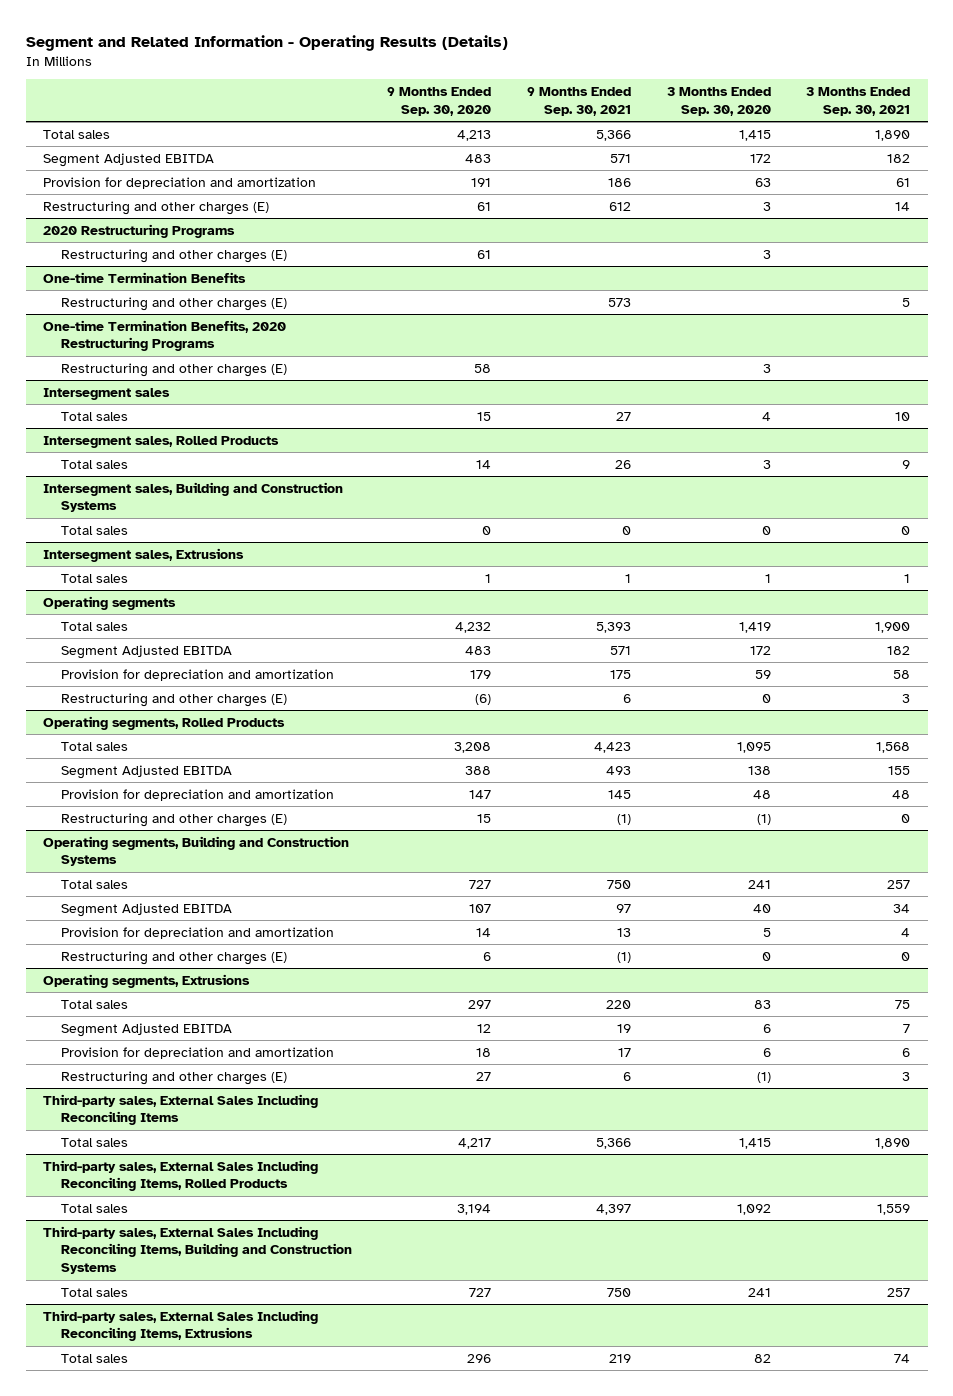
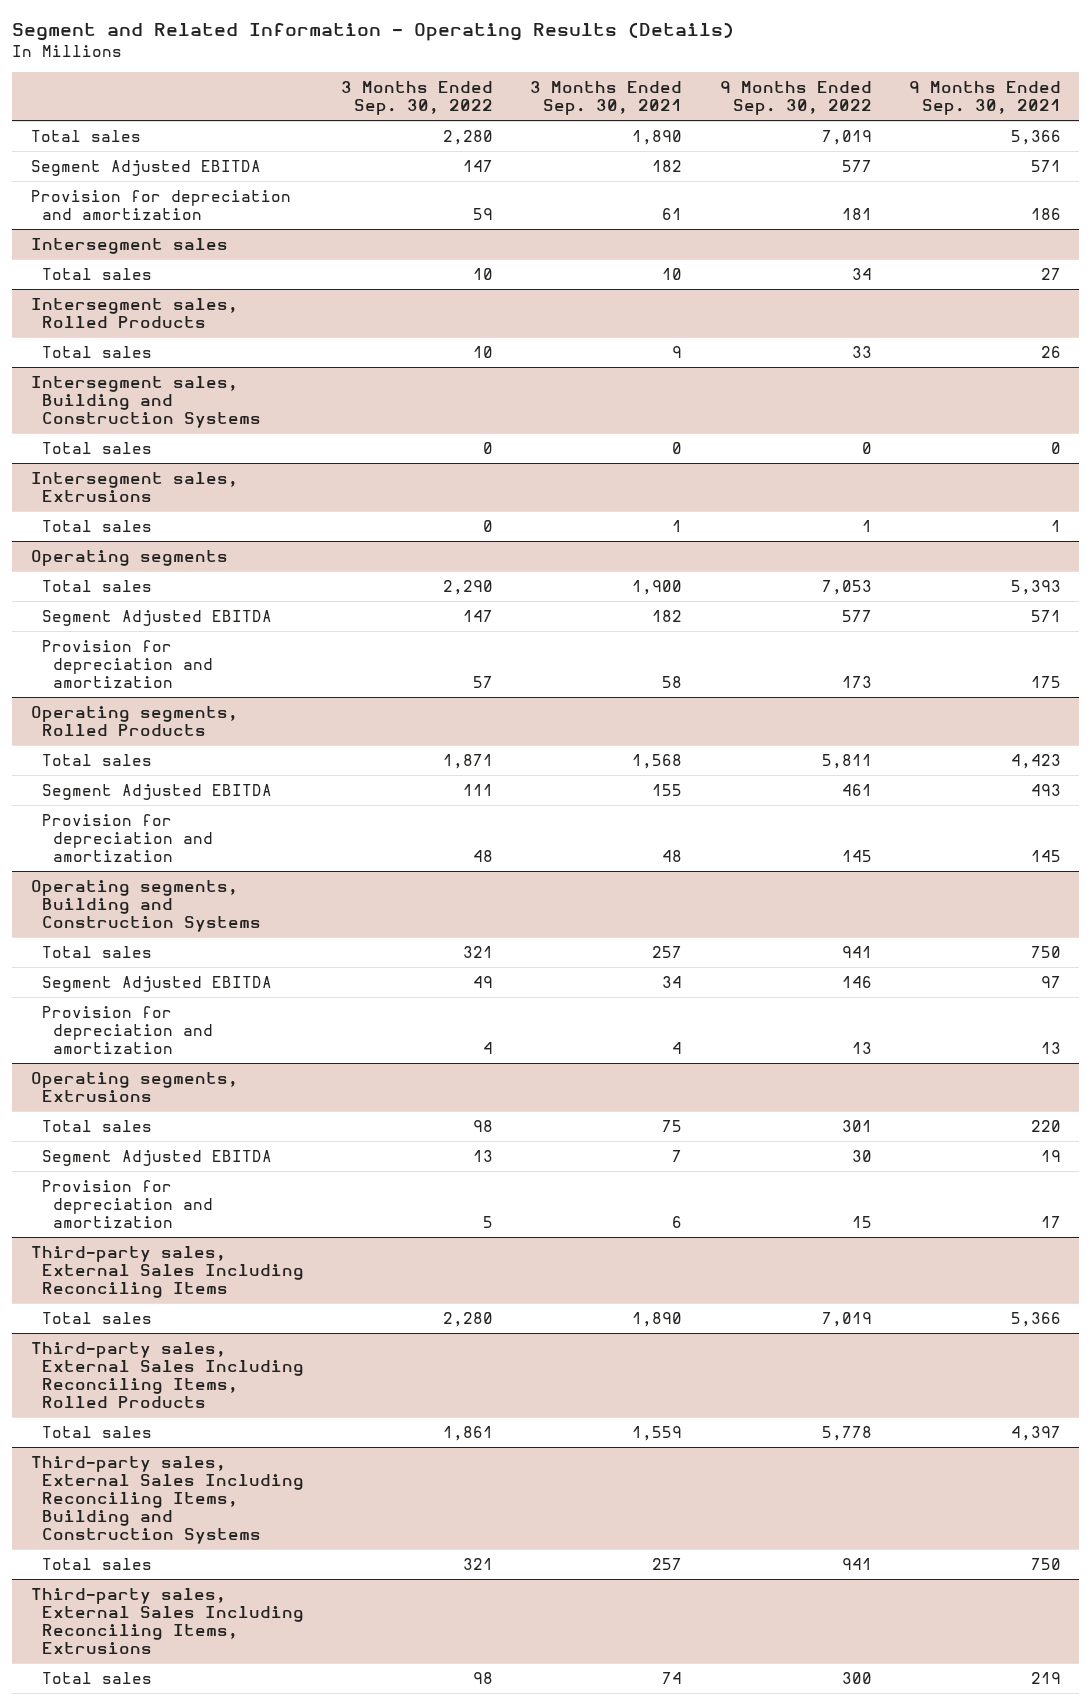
- | 9 Months Ended Sep. 30, 2020 | 9 Months Ended Sep. 30, 2021 | 3 Months Ended Sep. 30, 2020 | 3 Months Ended Sep. 30, 2021
+ | 3 Months Ended Sep. 30, 2022 | 3 Months Ended Sep. 30, 2021 | 9 Months Ended Sep. 30, 2022 | 9 Months Ended Sep. 30, 2021
- Restructuring and other charges (E) | 61 | 612 | 3 | 14
- 2020 Restructuring Programs
- Restructuring and other charges (E) | 61 | | 3 |
- One-time Termination Benefits
- Restructuring and other charges (E) | | 573 | | 5
- One-time Termination Benefits, 2020 Restructuring Programs
- Restructuring and other charges (E) | 58 | | 3 |
@ Operating segments
- Restructuring and other charges (E) | (6) | 6 | 0 | 3
@ Operating segments, Rolled Products
- Restructuring and other charges (E) | 15 | (1) | (1) | 0
@ Operating segments, Building and Construction Systems
- Restructuring and other charges (E) | 6 | (1) | 0 | 0
@ Operating segments, Extrusions
- Restructuring and other charges (E) | 27 | 6 | (1) | 3

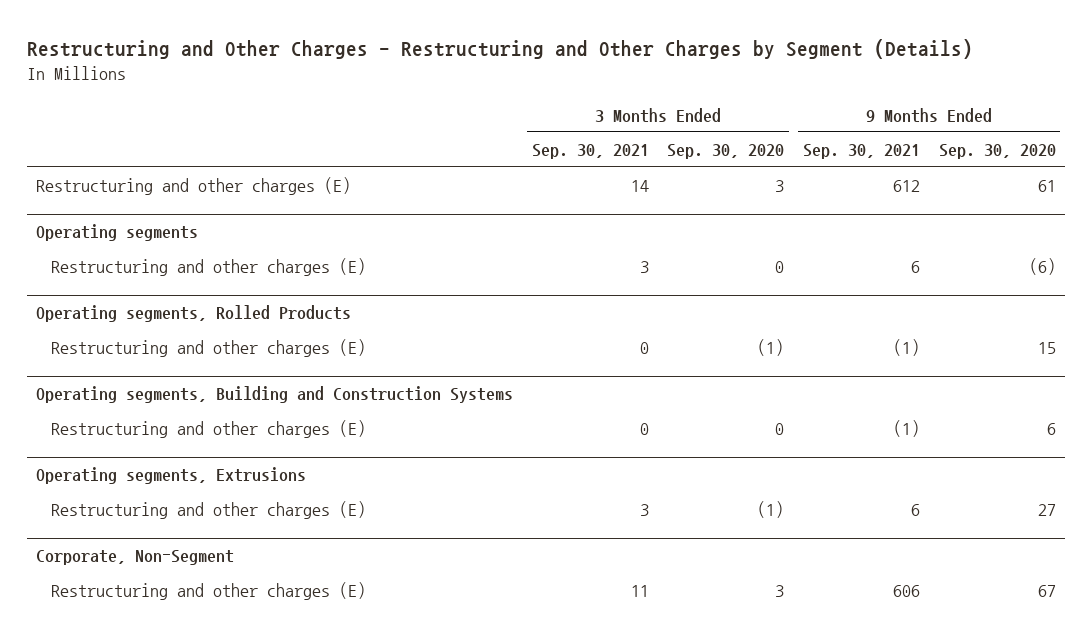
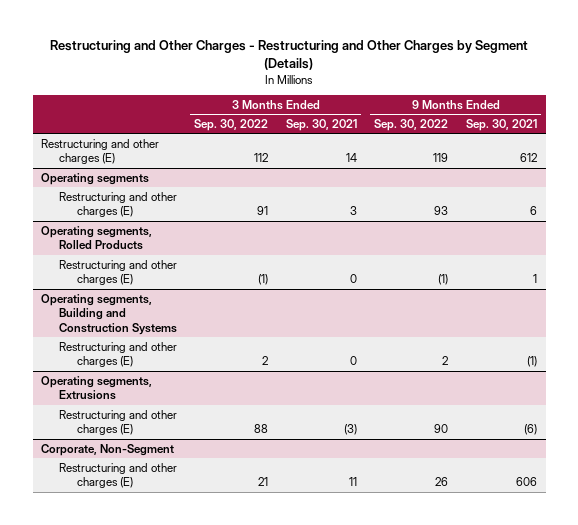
- | 3 Months Ended Sep. 30, 2021 | 3 Months Ended Sep. 30, 2020 | 9 Months Ended Sep. 30, 2021 | 9 Months Ended Sep. 30, 2020
+ | 3 Months Ended Sep. 30, 2022 | 3 Months Ended Sep. 30, 2021 | 9 Months Ended Sep. 30, 2022 | 9 Months Ended Sep. 30, 2021
@ Operating segments, Rolled Products
- Restructuring and other charges (E) | 0 | (1) | (1) | 15
+ Restructuring and other charges (E) | (1) | 0 | (1) | 1
@ Operating segments, Extrusions
- Restructuring and other charges (E) | 3 | (1) | 6 | 27
+ Restructuring and other charges (E) | 88 | (3) | 90 | (6)

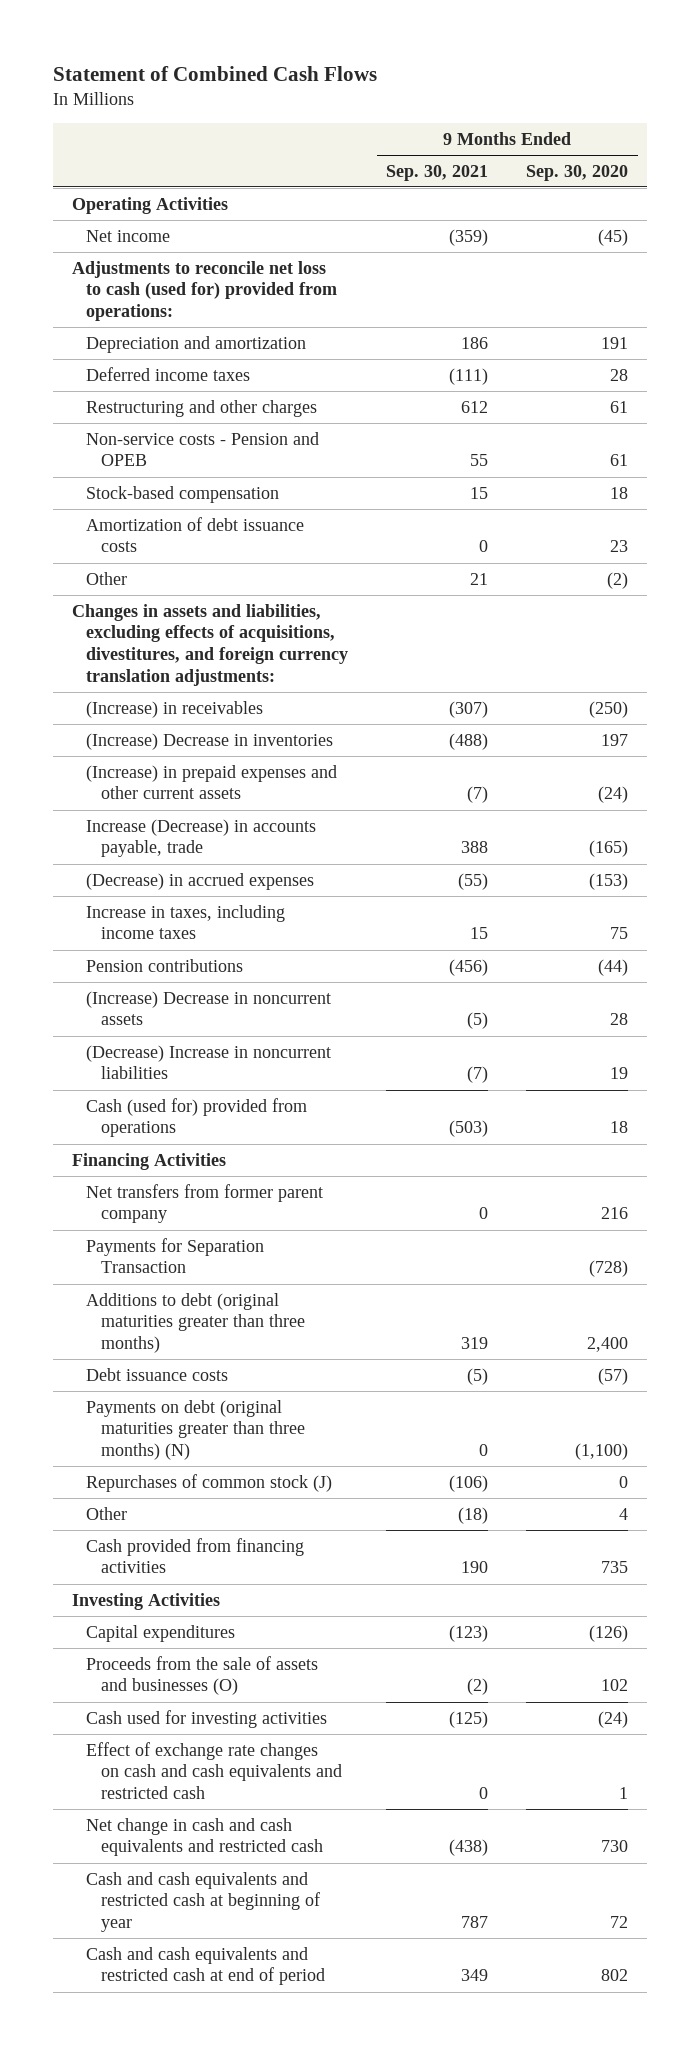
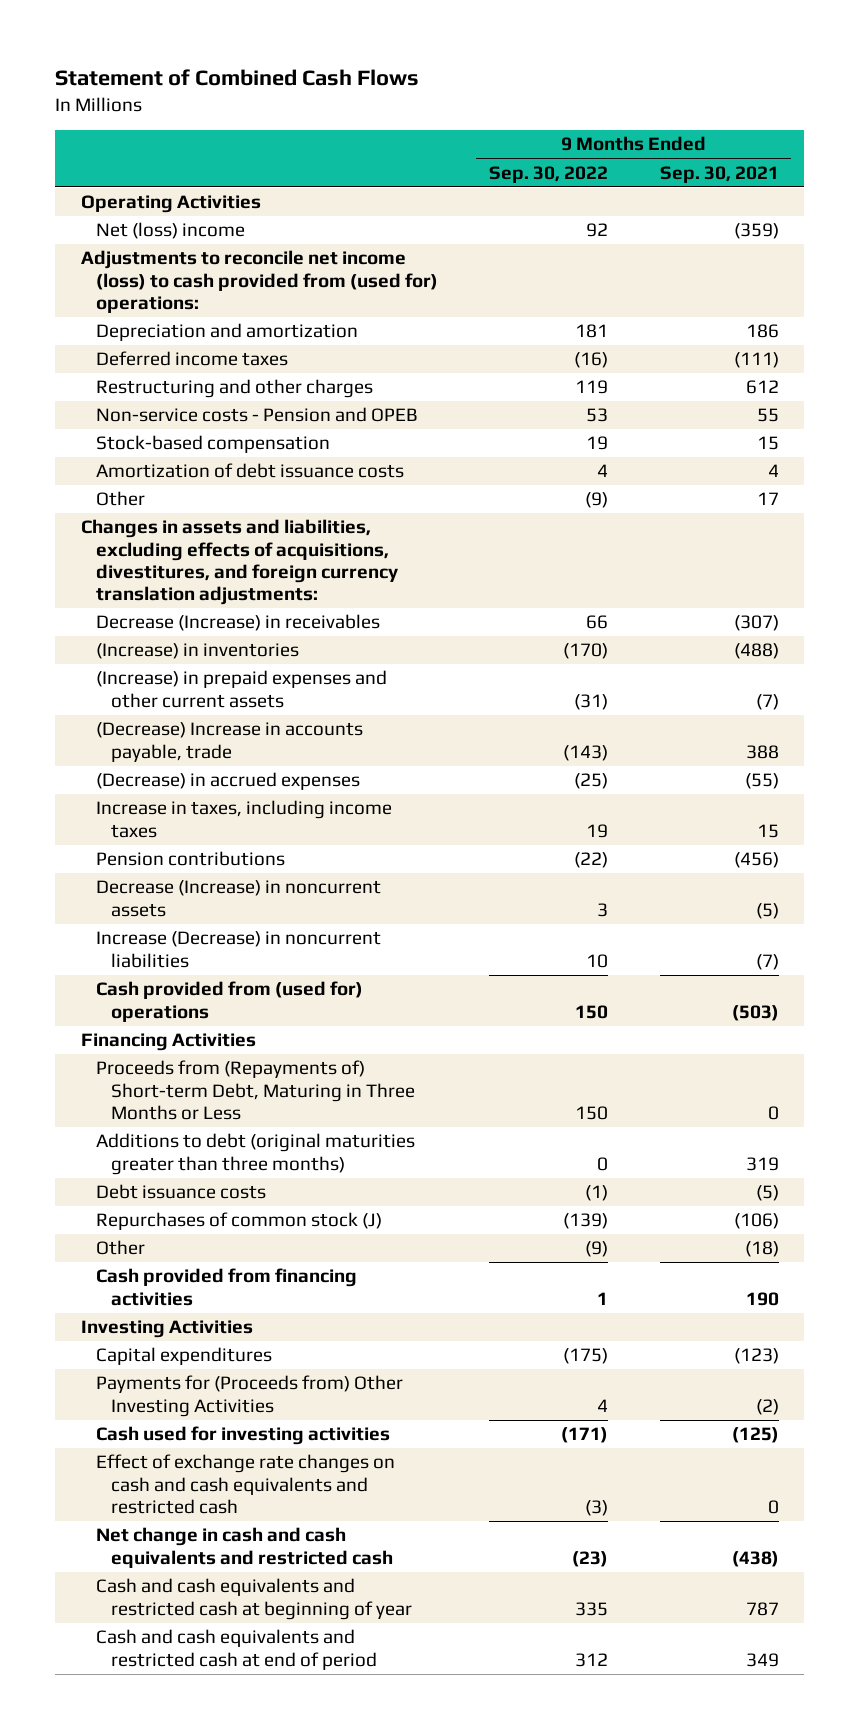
- | 9 Months Ended Sep. 30, 2021 | 9 Months Ended Sep. 30, 2020
+ | 9 Months Ended Sep. 30, 2022 | 9 Months Ended Sep. 30, 2021
- Net income | (359) | (45)
- Adjustments to reconcile net loss to cash (used for) provided from operations:
+ Net (loss) income | 92 | (359)
+ Adjustments to reconcile net income (loss) to cash provided from (used for) operations:
- Amortization of debt issuance costs | 0 | 23
- Other | 21 | (2)
+ Amortization of debt issuance costs | 4 | 4
+ Other | (9) | 17
- (Increase) in receivables | (307) | (250)
- (Increase) Decrease in inventories | (488) | 197
+ Decrease (Increase) in receivables | 66 | (307)
+ (Increase) in inventories | (170) | (488)
- Increase (Decrease) in accounts payable, trade | 388 | (165)
+ (Decrease) Increase in accounts payable, trade | (143) | 388
- (Increase) Decrease in noncurrent assets | (5) | 28
- (Decrease) Increase in noncurrent liabilities | (7) | 19
- Cash (used for) provided from operations | (503) | 18
+ Decrease (Increase) in noncurrent assets | 3 | (5)
+ Increase (Decrease) in noncurrent liabilities | 10 | (7)
+ Cash provided from (used for) operations | 150 | (503)
- Net transfers from former parent company | 0 | 216
- Payments for Separation Transaction | | (728)
+ Proceeds from (Repayments of) Short-term Debt, Maturing in Three Months or Less | 150 | 0
- Payments on debt (original maturities greater than three months) (N) | 0 | (1,100)
- Proceeds from the sale of assets and businesses (O) | (2) | 102
+ Payments for (Proceeds from) Other Investing Activities | 4 | (2)

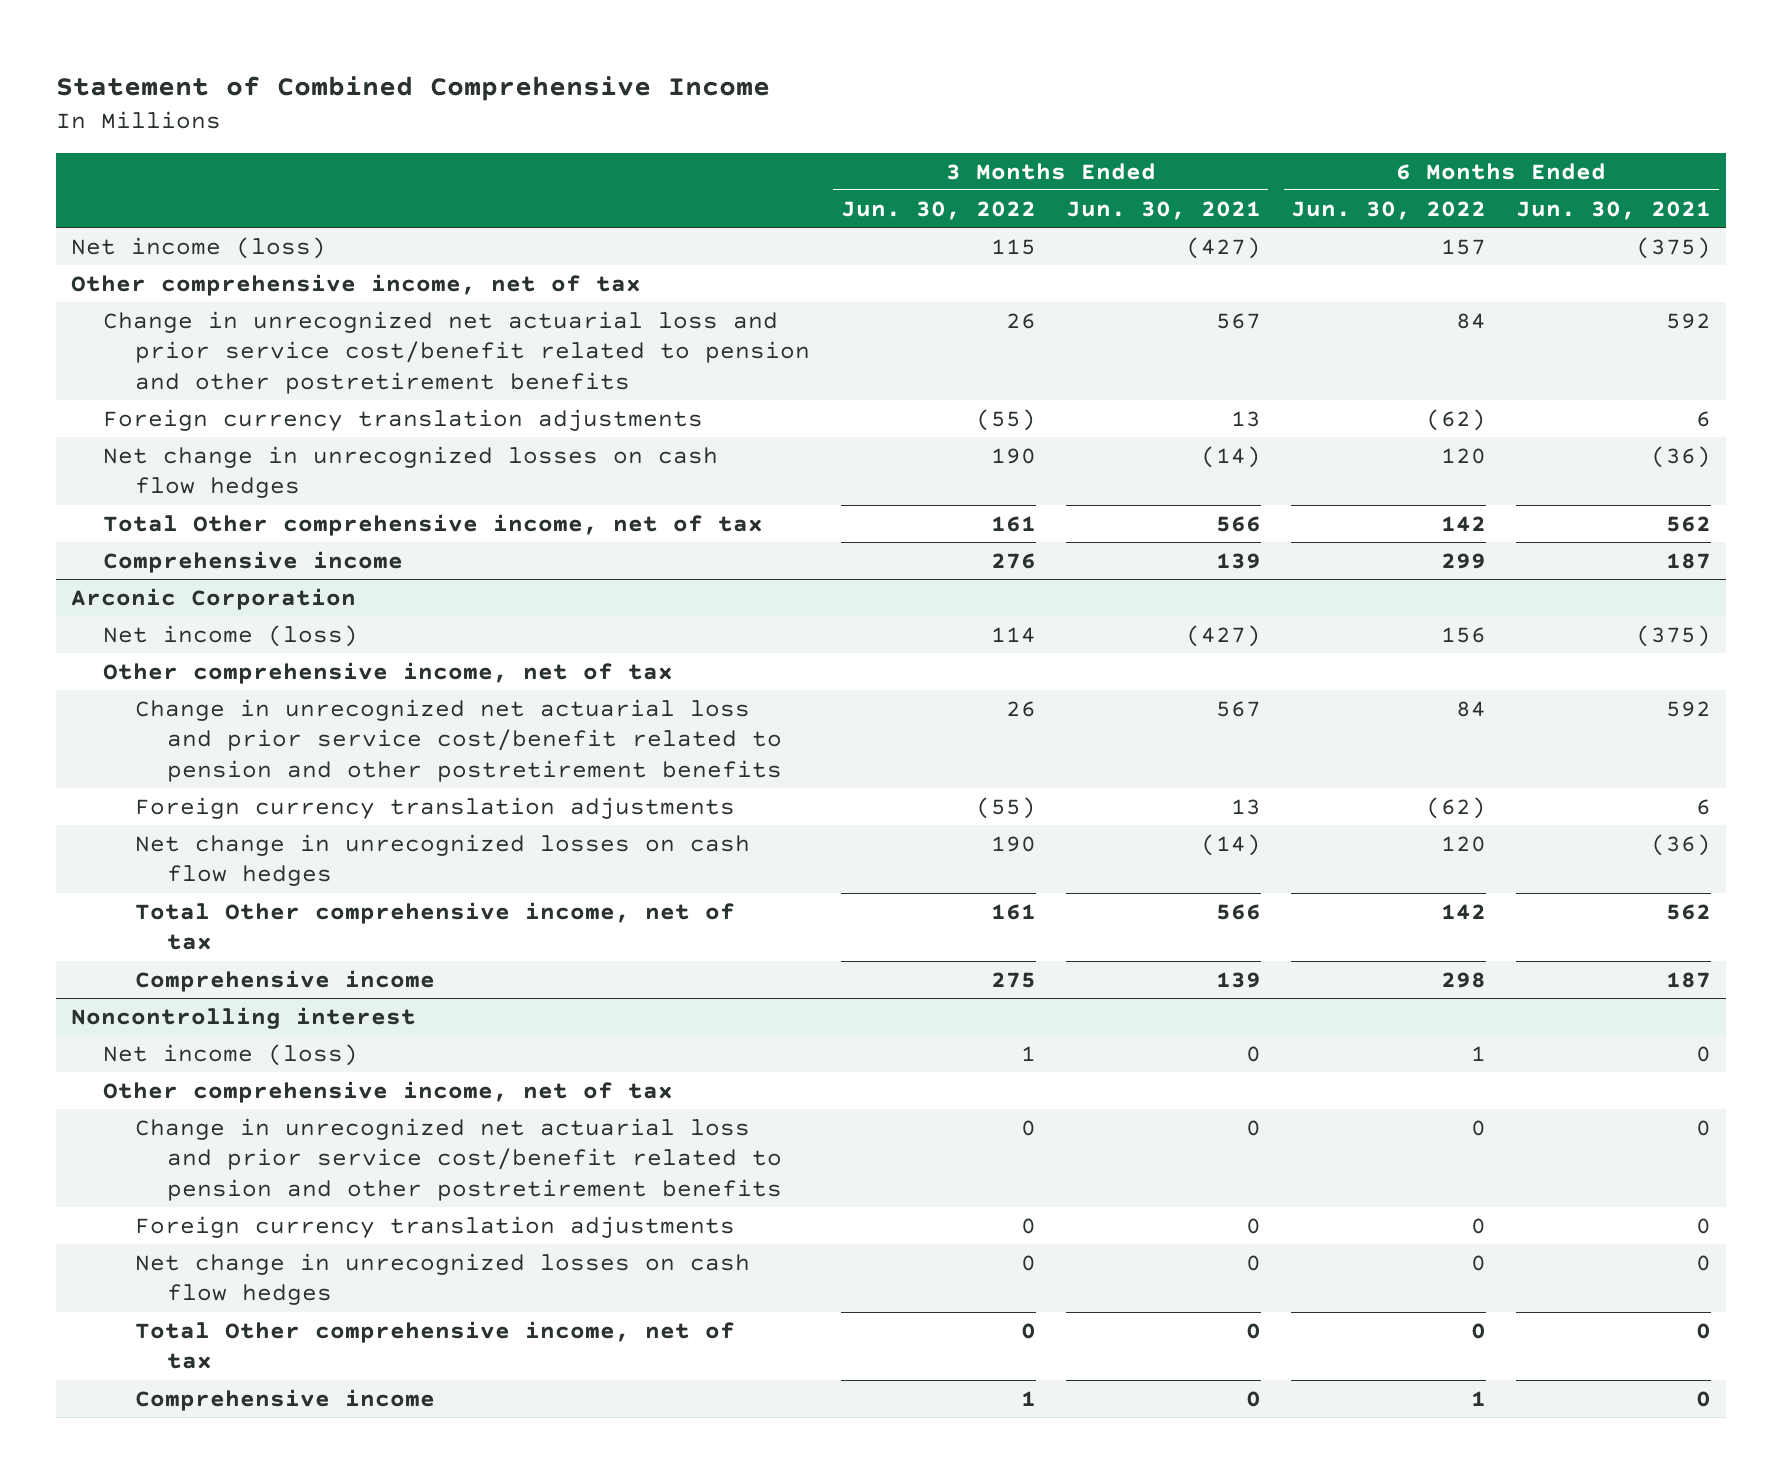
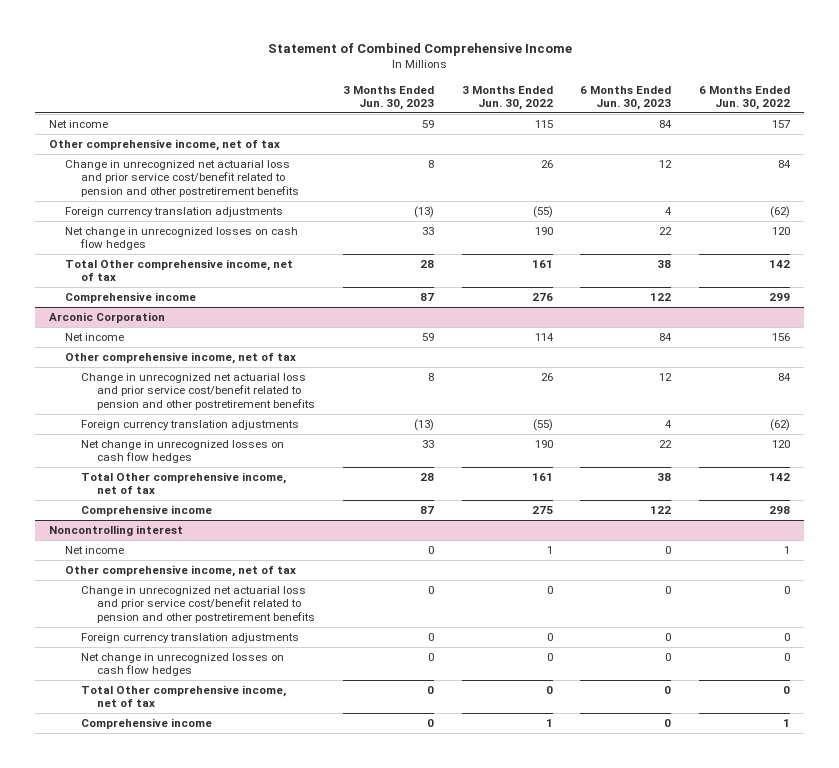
- | 3 Months Ended Jun. 30, 2022 | 3 Months Ended Jun. 30, 2021 | 6 Months Ended Jun. 30, 2022 | 6 Months Ended Jun. 30, 2021
+ | 3 Months Ended Jun. 30, 2023 | 3 Months Ended Jun. 30, 2022 | 6 Months Ended Jun. 30, 2023 | 6 Months Ended Jun. 30, 2022
- Net income (loss) | 115 | (427) | 157 | (375)
+ Net income | 59 | 115 | 84 | 157
@ Arconic Corporation
- Net income (loss) | 114 | (427) | 156 | (375)
+ Net income | 59 | 114 | 84 | 156
@ Noncontrolling interest
- Net income (loss) | 1 | 0 | 1 | 0
+ Net income | 0 | 1 | 0 | 1

